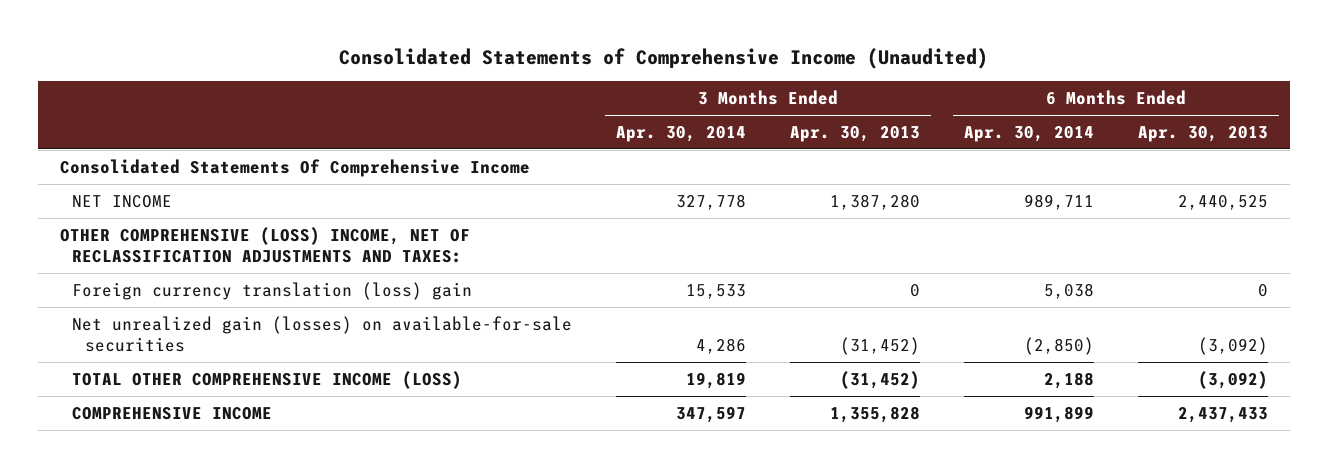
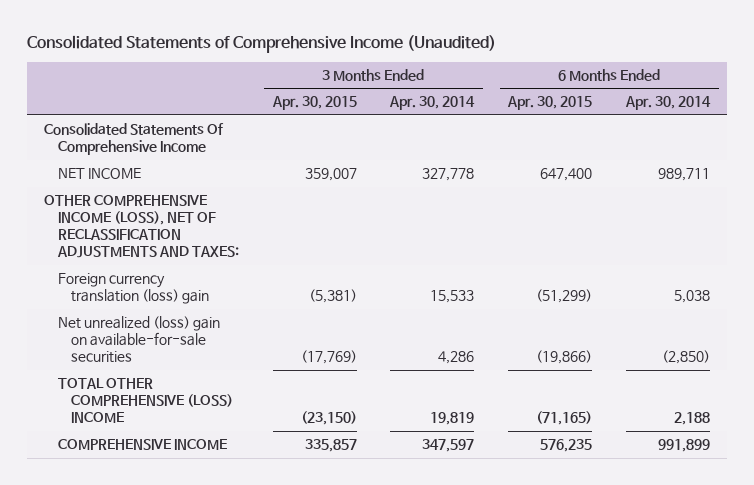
- | 3 Months Ended Apr. 30, 2014 | 3 Months Ended Apr. 30, 2013 | 6 Months Ended Apr. 30, 2014 | 6 Months Ended Apr. 30, 2013
+ | 3 Months Ended Apr. 30, 2015 | 3 Months Ended Apr. 30, 2014 | 6 Months Ended Apr. 30, 2015 | 6 Months Ended Apr. 30, 2014
- OTHER COMPREHENSIVE (LOSS) INCOME, NET OF RECLASSIFICATION ADJUSTMENTS AND TAXES:
+ OTHER COMPREHENSIVE INCOME (LOSS), NET OF RECLASSIFICATION ADJUSTMENTS AND TAXES:
- Net unrealized gain (losses) on available-for-sale securities | 4,286 | (31,452) | (2,850) | (3,092)
- TOTAL OTHER COMPREHENSIVE INCOME (LOSS) | 19,819 | (31,452) | 2,188 | (3,092)
+ Net unrealized (loss) gain on available-for-sale securities | (17,769) | 4,286 | (19,866) | (2,850)
+ TOTAL OTHER COMPREHENSIVE (LOSS) INCOME | (23,150) | 19,819 | (71,165) | 2,188

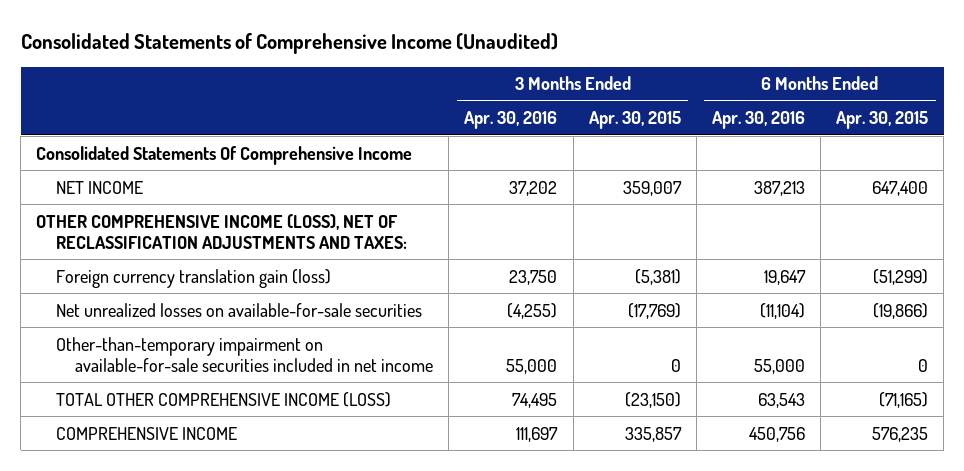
- | 3 Months Ended Apr. 30, 2015 | 3 Months Ended Apr. 30, 2014 | 6 Months Ended Apr. 30, 2015 | 6 Months Ended Apr. 30, 2014
+ | 3 Months Ended Apr. 30, 2016 | 3 Months Ended Apr. 30, 2015 | 6 Months Ended Apr. 30, 2016 | 6 Months Ended Apr. 30, 2015
- Foreign currency translation (loss) gain | (5,381) | 15,533 | (51,299) | 5,038
- Net unrealized (loss) gain on available-for-sale securities | (17,769) | 4,286 | (19,866) | (2,850)
- TOTAL OTHER COMPREHENSIVE (LOSS) INCOME | (23,150) | 19,819 | (71,165) | 2,188
+ Foreign currency translation gain (loss) | 23,750 | (5,381) | 19,647 | (51,299)
+ Net unrealized losses on available-for-sale securities | (4,255) | (17,769) | (11,104) | (19,866)
+ Other-than-temporary impairment on available-for-sale securities included in net income | 55,000 | 0 | 55,000 | 0
+ TOTAL OTHER COMPREHENSIVE INCOME (LOSS) | 74,495 | (23,150) | 63,543 | (71,165)

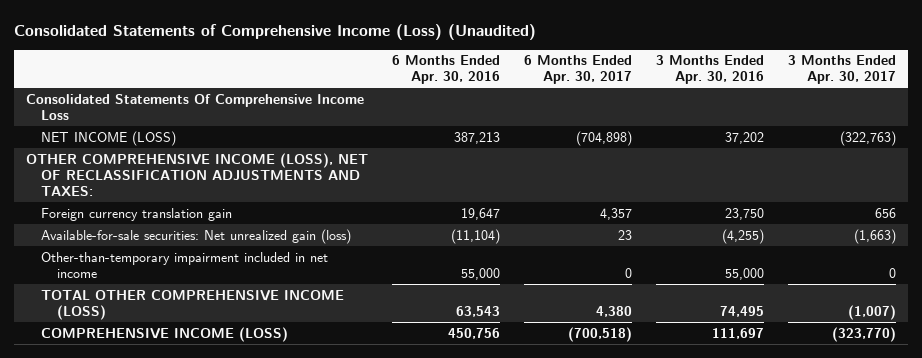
- Consolidated Statements of Comprehensive Income (Unaudited)
+ Consolidated Statements of Comprehensive Income (Loss) (Unaudited)
- | 3 Months Ended Apr. 30, 2016 | 3 Months Ended Apr. 30, 2015 | 6 Months Ended Apr. 30, 2016 | 6 Months Ended Apr. 30, 2015
+ | 6 Months Ended Apr. 30, 2016 | 6 Months Ended Apr. 30, 2017 | 3 Months Ended Apr. 30, 2016 | 3 Months Ended Apr. 30, 2017
- Consolidated Statements Of Comprehensive Income
- NET INCOME | 37,202 | 359,007 | 387,213 | 647,400
+ Consolidated Statements Of Comprehensive Income Loss
+ NET INCOME (LOSS) | 387,213 | (704,898) | 37,202 | (322,763)
- Foreign currency translation gain (loss) | 23,750 | (5,381) | 19,647 | (51,299)
- Net unrealized losses on available-for-sale securities | (4,255) | (17,769) | (11,104) | (19,866)
- Other-than-temporary impairment on available-for-sale securities included in net income | 55,000 | 0 | 55,000 | 0
+ Foreign currency translation gain | 19,647 | 4,357 | 23,750 | 656
+ Available-for-sale securities: Net unrealized gain (loss) | (11,104) | 23 | (4,255) | (1,663)
+ Other-than-temporary impairment included in net income | 55,000 | 0 | 55,000 | 0
- COMPREHENSIVE INCOME | 111,697 | 335,857 | 450,756 | 576,235
+ COMPREHENSIVE INCOME (LOSS) | 450,756 | (700,518) | 111,697 | (323,770)

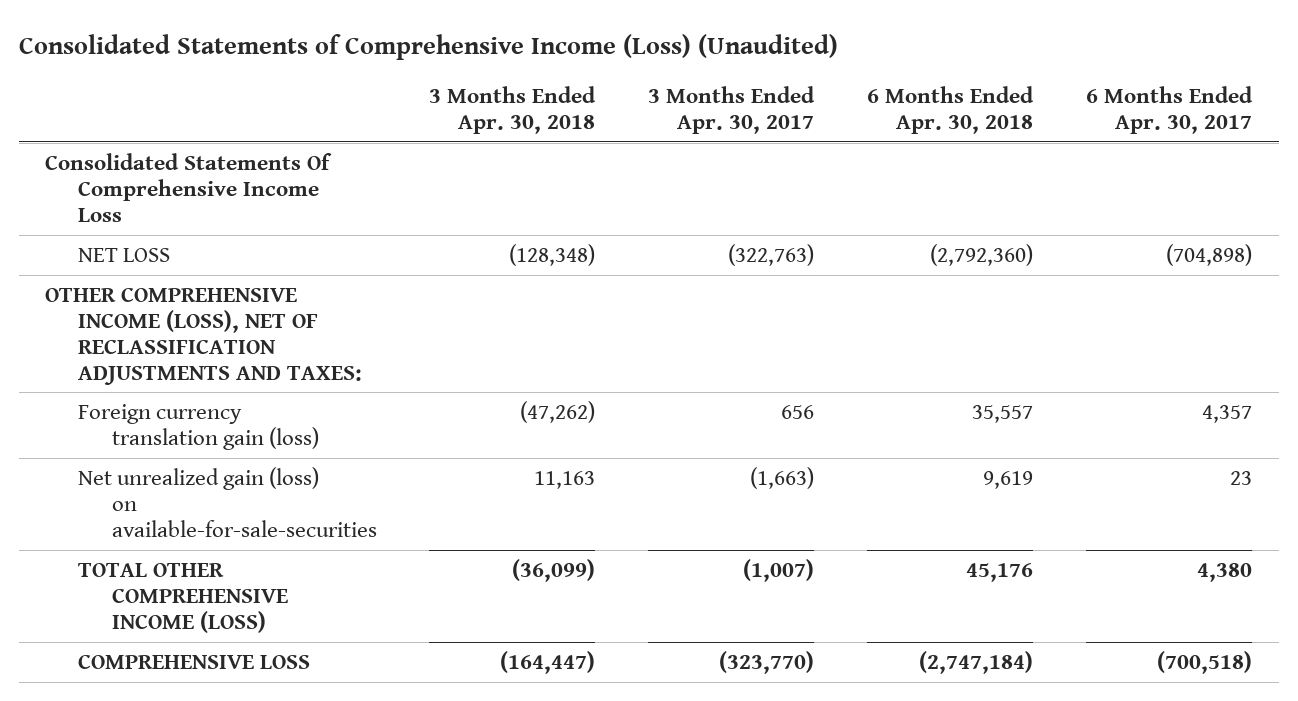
- | 6 Months Ended Apr. 30, 2016 | 6 Months Ended Apr. 30, 2017 | 3 Months Ended Apr. 30, 2016 | 3 Months Ended Apr. 30, 2017
+ | 3 Months Ended Apr. 30, 2018 | 3 Months Ended Apr. 30, 2017 | 6 Months Ended Apr. 30, 2018 | 6 Months Ended Apr. 30, 2017
- NET INCOME (LOSS) | 387,213 | (704,898) | 37,202 | (322,763)
+ NET LOSS | (128,348) | (322,763) | (2,792,360) | (704,898)
- Foreign currency translation gain | 19,647 | 4,357 | 23,750 | 656
- Available-for-sale securities: Net unrealized gain (loss) | (11,104) | 23 | (4,255) | (1,663)
- Other-than-temporary impairment included in net income | 55,000 | 0 | 55,000 | 0
+ Foreign currency translation gain (loss) | (47,262) | 656 | 35,557 | 4,357
+ Net unrealized gain (loss) on available-for-sale-securities | 11,163 | (1,663) | 9,619 | 23
- COMPREHENSIVE INCOME (LOSS) | 450,756 | (700,518) | 111,697 | (323,770)
+ COMPREHENSIVE LOSS | (164,447) | (323,770) | (2,747,184) | (700,518)

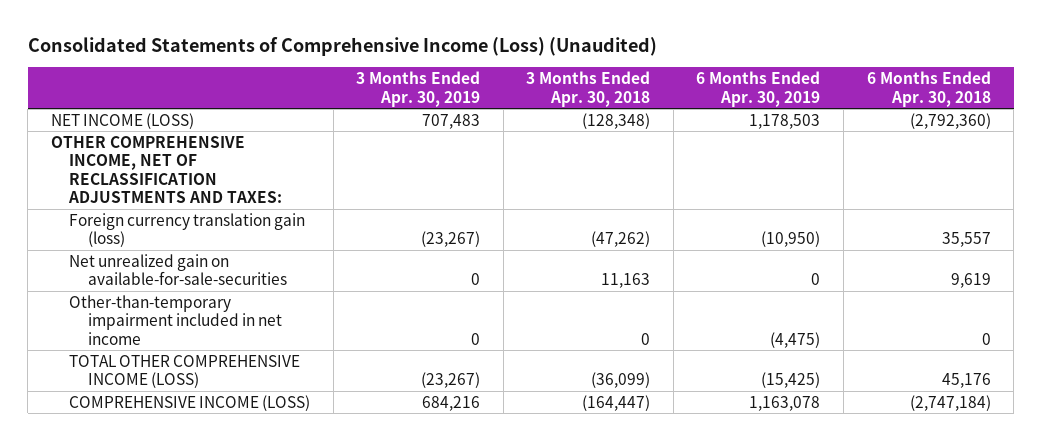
- | 3 Months Ended Apr. 30, 2018 | 3 Months Ended Apr. 30, 2017 | 6 Months Ended Apr. 30, 2018 | 6 Months Ended Apr. 30, 2017
+ | 3 Months Ended Apr. 30, 2019 | 3 Months Ended Apr. 30, 2018 | 6 Months Ended Apr. 30, 2019 | 6 Months Ended Apr. 30, 2018
- Consolidated Statements Of Comprehensive Income Loss
- NET LOSS | (128,348) | (322,763) | (2,792,360) | (704,898)
- OTHER COMPREHENSIVE INCOME (LOSS), NET OF RECLASSIFICATION ADJUSTMENTS AND TAXES:
+ NET INCOME (LOSS) | 707,483 | (128,348) | 1,178,503 | (2,792,360)
+ OTHER COMPREHENSIVE INCOME, NET OF RECLASSIFICATION ADJUSTMENTS AND TAXES:
- Net unrealized gain (loss) on available-for-sale-securities | 11,163 | (1,663) | 9,619 | 23
+ Net unrealized gain on available-for-sale-securities | 0 | 11,163 | 0 | 9,619
+ Other-than-temporary impairment included in net income | 0 | 0 | (4,475) | 0
- COMPREHENSIVE LOSS | (164,447) | (323,770) | (2,747,184) | (700,518)
+ COMPREHENSIVE INCOME (LOSS) | 684,216 | (164,447) | 1,163,078 | (2,747,184)

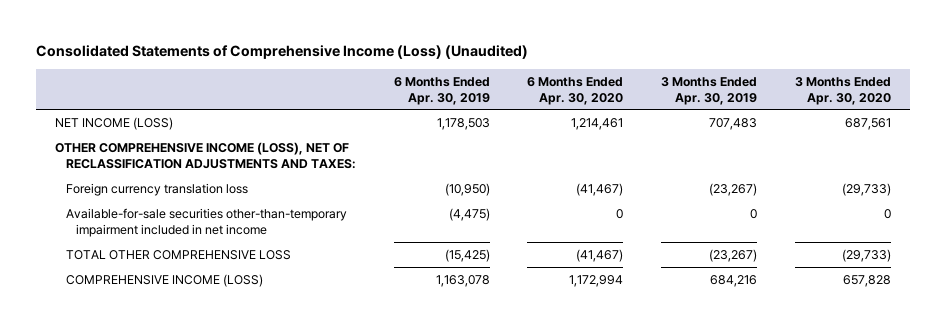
- | 3 Months Ended Apr. 30, 2019 | 3 Months Ended Apr. 30, 2018 | 6 Months Ended Apr. 30, 2019 | 6 Months Ended Apr. 30, 2018
+ | 6 Months Ended Apr. 30, 2019 | 6 Months Ended Apr. 30, 2020 | 3 Months Ended Apr. 30, 2019 | 3 Months Ended Apr. 30, 2020
- OTHER COMPREHENSIVE INCOME, NET OF RECLASSIFICATION ADJUSTMENTS AND TAXES:
- Foreign currency translation gain (loss) | (23,267) | (47,262) | (10,950) | 35,557
- Net unrealized gain on available-for-sale-securities | 0 | 11,163 | 0 | 9,619
- Other-than-temporary impairment included in net income | 0 | 0 | (4,475) | 0
- TOTAL OTHER COMPREHENSIVE INCOME (LOSS) | (23,267) | (36,099) | (15,425) | 45,176
+ OTHER COMPREHENSIVE INCOME (LOSS), NET OF RECLASSIFICATION ADJUSTMENTS AND TAXES:
+ Foreign currency translation loss | (10,950) | (41,467) | (23,267) | (29,733)
+ Available-for-sale securities other-than-temporary impairment included in net income | (4,475) | 0 | 0 | 0
+ TOTAL OTHER COMPREHENSIVE LOSS | (15,425) | (41,467) | (23,267) | (29,733)

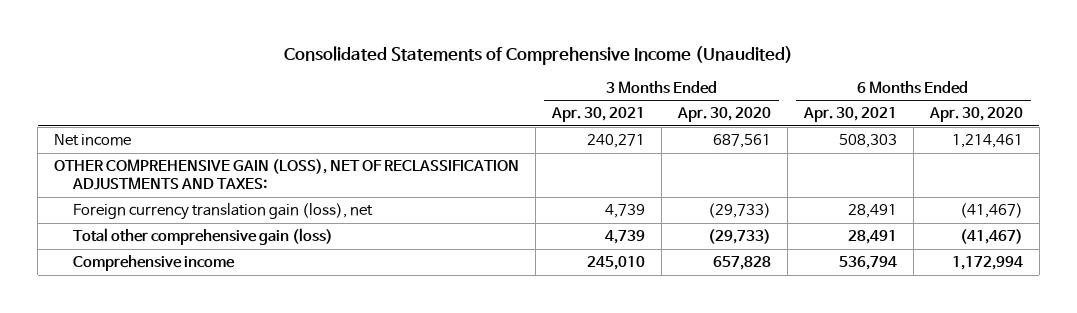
- Consolidated Statements of Comprehensive Income (Loss) (Unaudited)
+ Consolidated Statements of Comprehensive Income (Unaudited)
- | 6 Months Ended Apr. 30, 2019 | 6 Months Ended Apr. 30, 2020 | 3 Months Ended Apr. 30, 2019 | 3 Months Ended Apr. 30, 2020
+ | 3 Months Ended Apr. 30, 2021 | 3 Months Ended Apr. 30, 2020 | 6 Months Ended Apr. 30, 2021 | 6 Months Ended Apr. 30, 2020
- NET INCOME (LOSS) | 1,178,503 | 1,214,461 | 707,483 | 687,561
- OTHER COMPREHENSIVE INCOME (LOSS), NET OF RECLASSIFICATION ADJUSTMENTS AND TAXES:
- Foreign currency translation loss | (10,950) | (41,467) | (23,267) | (29,733)
- Available-for-sale securities other-than-temporary impairment included in net income | (4,475) | 0 | 0 | 0
- TOTAL OTHER COMPREHENSIVE LOSS | (15,425) | (41,467) | (23,267) | (29,733)
- COMPREHENSIVE INCOME (LOSS) | 1,163,078 | 1,172,994 | 684,216 | 657,828
+ Net income | 240,271 | 687,561 | 508,303 | 1,214,461
+ OTHER COMPREHENSIVE GAIN (LOSS), NET OF RECLASSIFICATION ADJUSTMENTS AND TAXES:
+ Foreign currency translation gain (loss), net | 4,739 | (29,733) | 28,491 | (41,467)
+ Total other comprehensive gain (loss) | 4,739 | (29,733) | 28,491 | (41,467)
+ Comprehensive income | 245,010 | 657,828 | 536,794 | 1,172,994

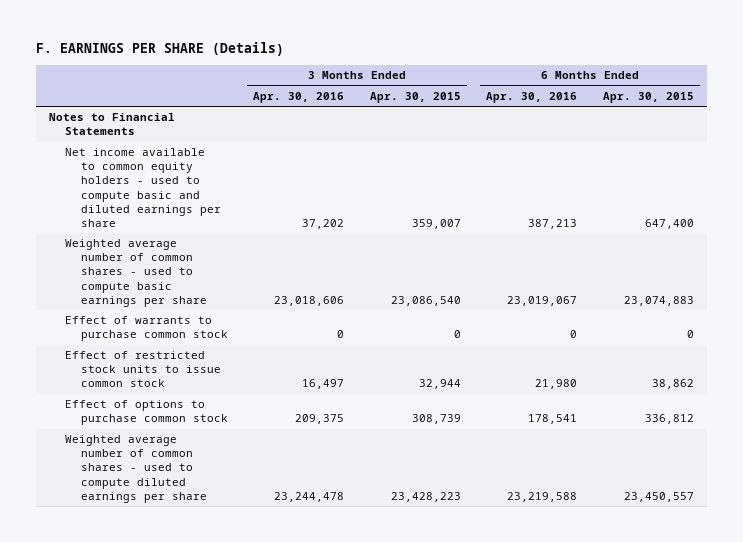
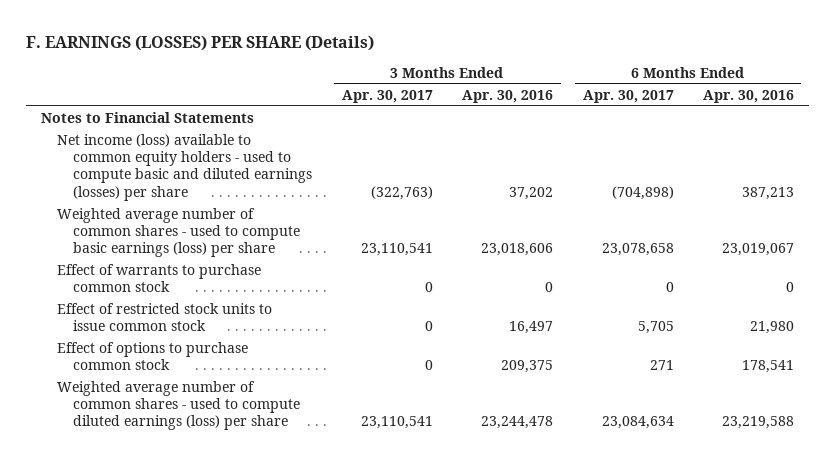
- F. EARNINGS PER SHARE (Details)
+ F. EARNINGS (LOSSES) PER SHARE (Details)
- | 3 Months Ended Apr. 30, 2016 | 3 Months Ended Apr. 30, 2015 | 6 Months Ended Apr. 30, 2016 | 6 Months Ended Apr. 30, 2015
+ | 3 Months Ended Apr. 30, 2017 | 3 Months Ended Apr. 30, 2016 | 6 Months Ended Apr. 30, 2017 | 6 Months Ended Apr. 30, 2016
- Net income available to common equity holders - used to compute basic and diluted earnings per share | 37,202 | 359,007 | 387,213 | 647,400
- Weighted average number of common shares - used to compute basic earnings per share | 23,018,606 | 23,086,540 | 23,019,067 | 23,074,883
+ Net income (loss) available to common equity holders - used to compute basic and diluted earnings (losses) per share | (322,763) | 37,202 | (704,898) | 387,213
+ Weighted average number of common shares - used to compute basic earnings (loss) per share | 23,110,541 | 23,018,606 | 23,078,658 | 23,019,067
- Weighted average number of common shares - used to compute diluted earnings per share | 23,244,478 | 23,428,223 | 23,219,588 | 23,450,557
+ Weighted average number of common shares - used to compute diluted earnings (loss) per share | 23,110,541 | 23,244,478 | 23,084,634 | 23,219,588

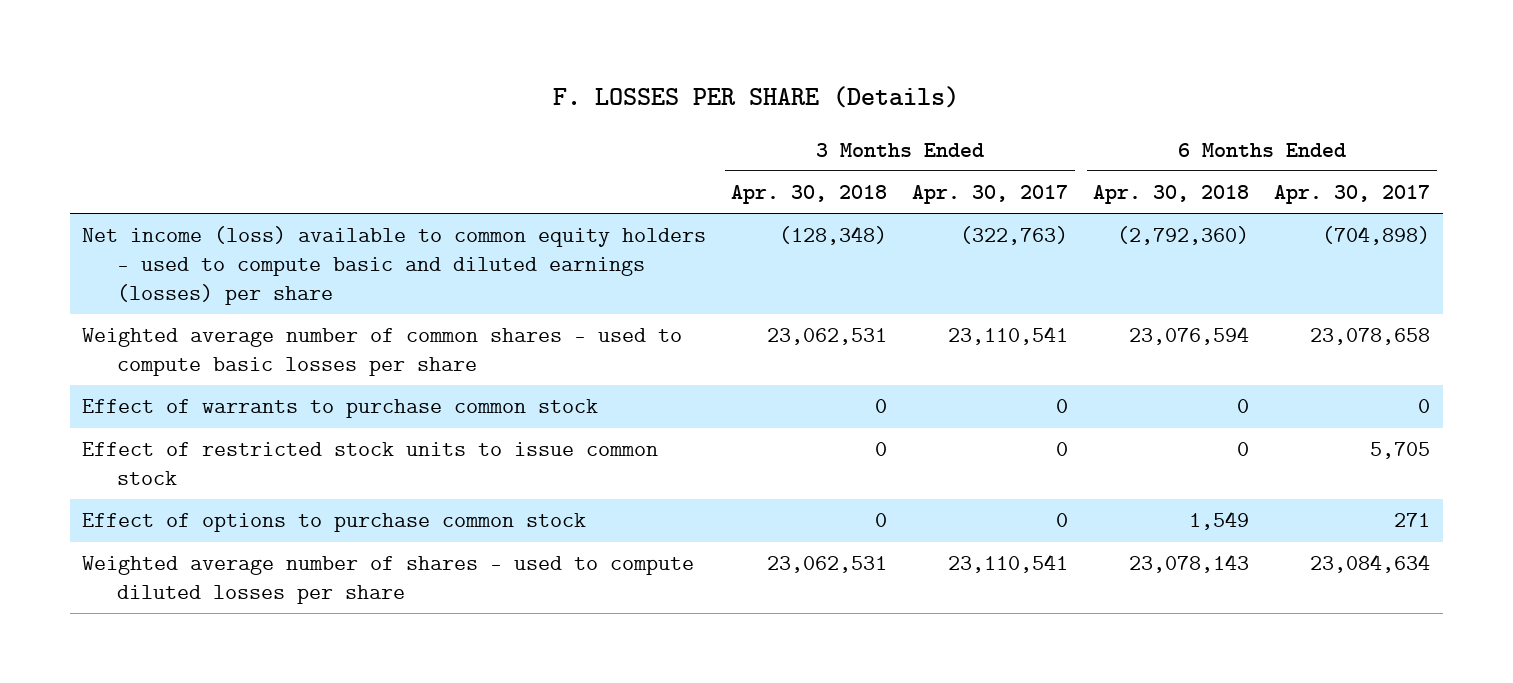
- F. EARNINGS (LOSSES) PER SHARE (Details)
+ F. LOSSES PER SHARE (Details)
- | 3 Months Ended Apr. 30, 2017 | 3 Months Ended Apr. 30, 2016 | 6 Months Ended Apr. 30, 2017 | 6 Months Ended Apr. 30, 2016
+ | 3 Months Ended Apr. 30, 2018 | 3 Months Ended Apr. 30, 2017 | 6 Months Ended Apr. 30, 2018 | 6 Months Ended Apr. 30, 2017
- Notes to Financial Statements
- Weighted average number of common shares - used to compute basic earnings (loss) per share | 23,110,541 | 23,018,606 | 23,078,658 | 23,019,067
+ Weighted average number of common shares - used to compute basic losses per share | 23,062,531 | 23,110,541 | 23,076,594 | 23,078,658
- Weighted average number of common shares - used to compute diluted earnings (loss) per share | 23,110,541 | 23,244,478 | 23,084,634 | 23,219,588
+ Weighted average number of shares - used to compute diluted losses per share | 23,062,531 | 23,110,541 | 23,078,143 | 23,084,634

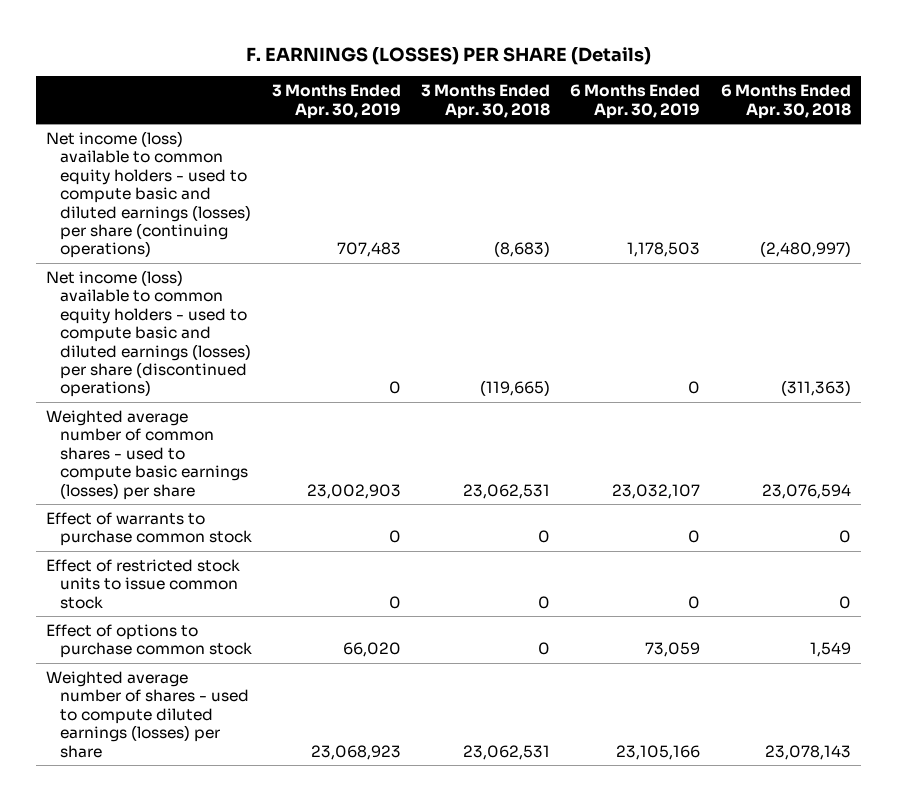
- F. LOSSES PER SHARE (Details)
+ F. EARNINGS (LOSSES) PER SHARE (Details)
- | 3 Months Ended Apr. 30, 2018 | 3 Months Ended Apr. 30, 2017 | 6 Months Ended Apr. 30, 2018 | 6 Months Ended Apr. 30, 2017
+ | 3 Months Ended Apr. 30, 2019 | 3 Months Ended Apr. 30, 2018 | 6 Months Ended Apr. 30, 2019 | 6 Months Ended Apr. 30, 2018
- Net income (loss) available to common equity holders - used to compute basic and diluted earnings (losses) per share | (128,348) | (322,763) | (2,792,360) | (704,898)
- Weighted average number of common shares - used to compute basic losses per share | 23,062,531 | 23,110,541 | 23,076,594 | 23,078,658
+ Net income (loss) available to common equity holders - used to compute basic and diluted earnings (losses) per share (continuing operations) | 707,483 | (8,683) | 1,178,503 | (2,480,997)
+ Net income (loss) available to common equity holders - used to compute basic and diluted earnings (losses) per share (discontinued operations) | 0 | (119,665) | 0 | (311,363)
+ Weighted average number of common shares - used to compute basic earnings (losses) per share | 23,002,903 | 23,062,531 | 23,032,107 | 23,076,594
- Weighted average number of shares - used to compute diluted losses per share | 23,062,531 | 23,110,541 | 23,078,143 | 23,084,634
+ Weighted average number of shares - used to compute diluted earnings (losses) per share | 23,068,923 | 23,062,531 | 23,105,166 | 23,078,143

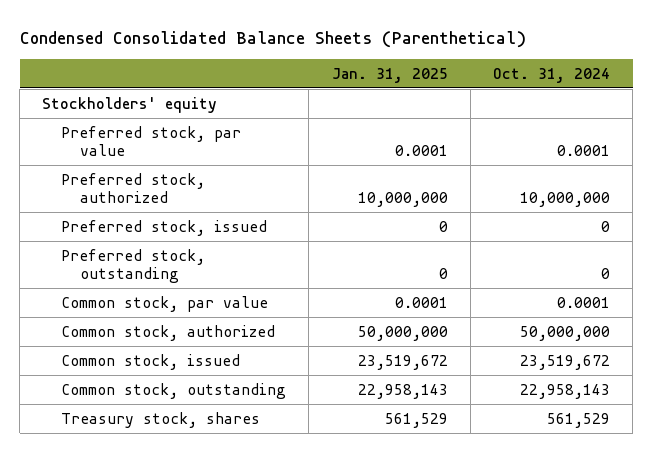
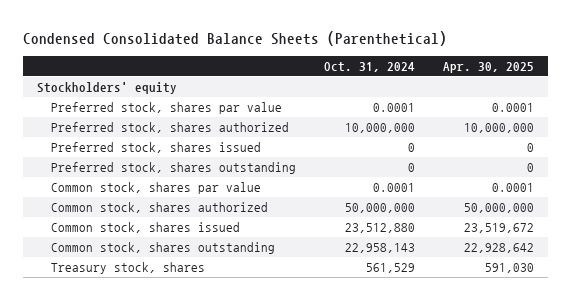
- | Jan. 31, 2025 | Oct. 31, 2024
+ | Oct. 31, 2024 | Apr. 30, 2025
- Preferred stock, par value | 0.0001 | 0.0001
- Preferred stock, authorized | 10,000,000 | 10,000,000
- Preferred stock, issued | 0 | 0
- Preferred stock, outstanding | 0 | 0
- Common stock, par value | 0.0001 | 0.0001
- Common stock, authorized | 50,000,000 | 50,000,000
- Common stock, issued | 23,519,672 | 23,519,672
- Common stock, outstanding | 22,958,143 | 22,958,143
+ Preferred stock, shares par value | 0.0001 | 0.0001
+ Preferred stock, shares authorized | 10,000,000 | 10,000,000
+ Preferred stock, shares issued | 0 | 0
+ Preferred stock, shares outstanding | 0 | 0
+ Common stock, shares par value | 0.0001 | 0.0001
+ Common stock, shares authorized | 50,000,000 | 50,000,000
+ Common stock, shares issued | 23,512,880 | 23,519,672
+ Common stock, shares outstanding | 22,958,143 | 22,928,642

